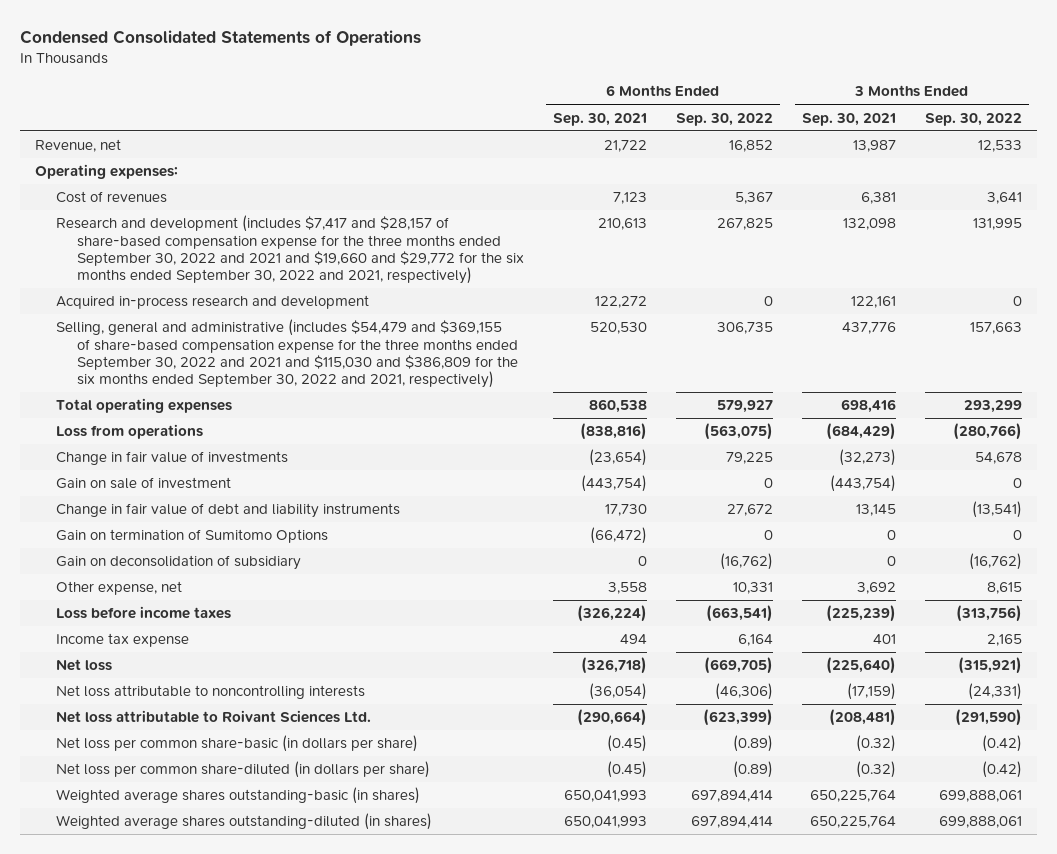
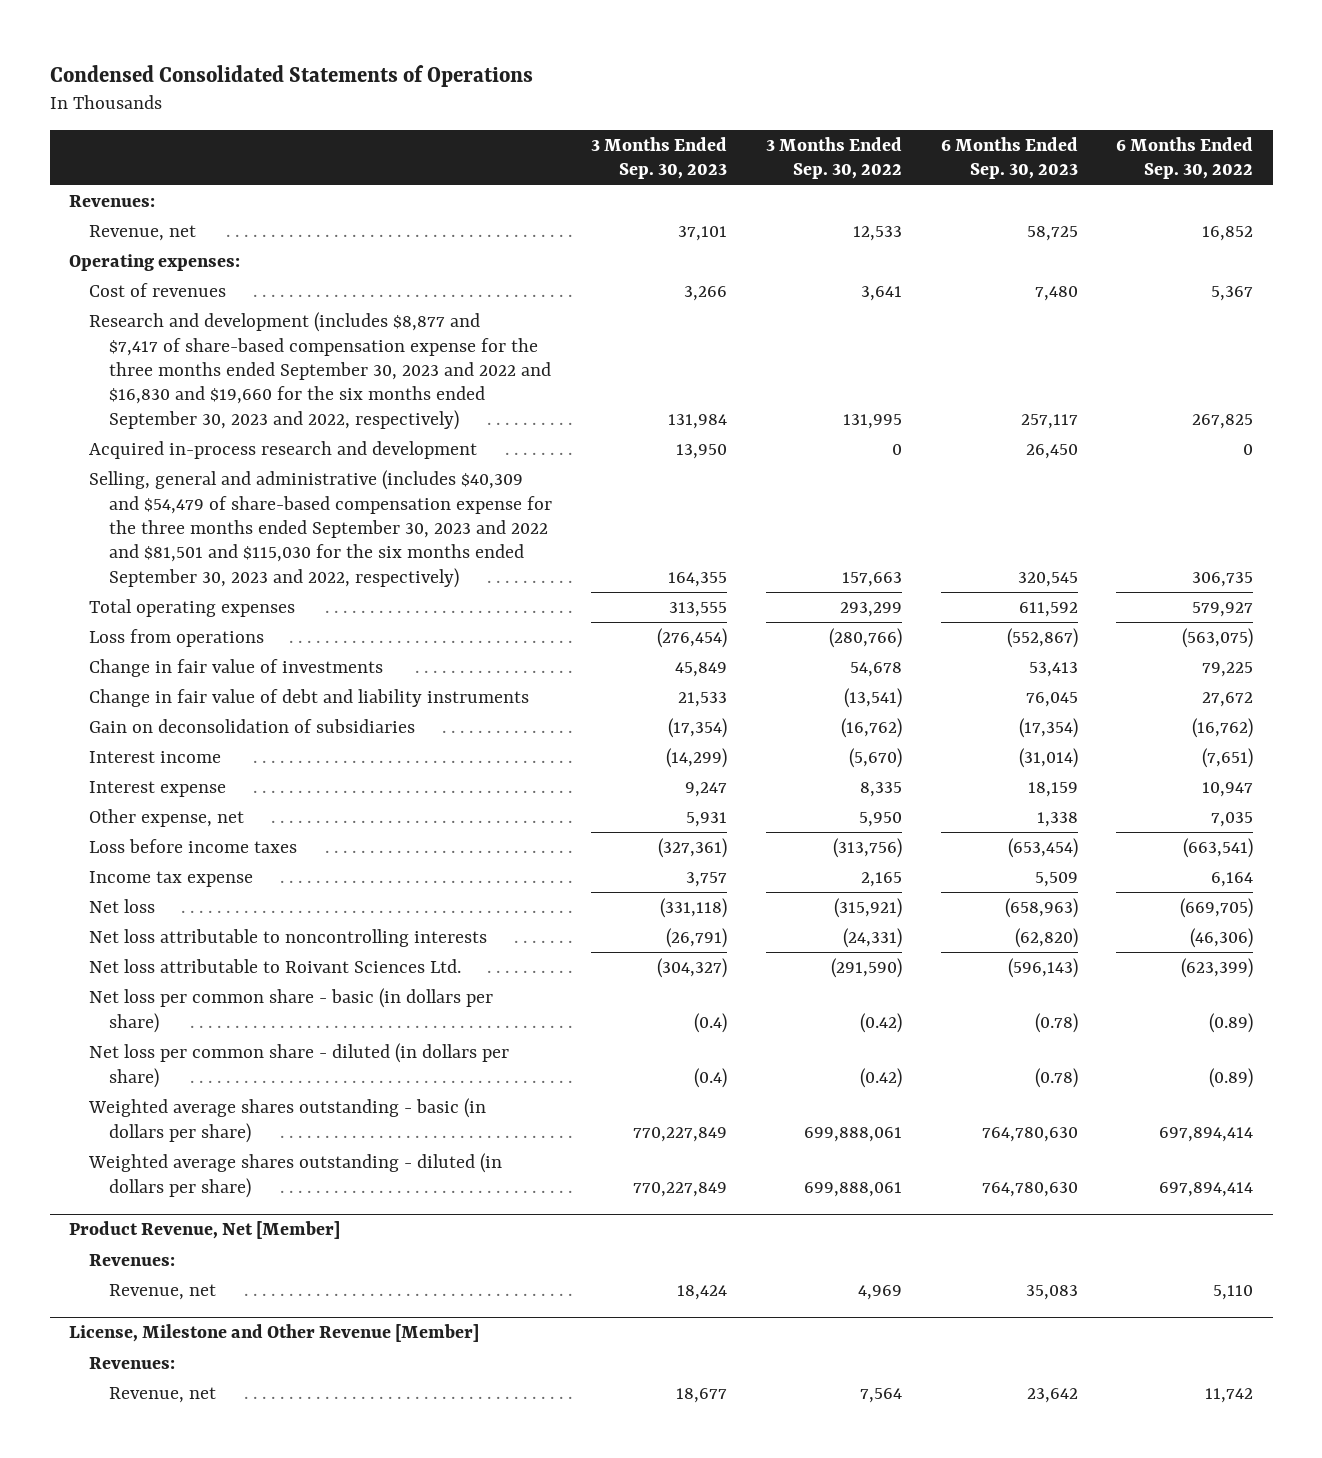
- | 6 Months Ended Sep. 30, 2021 | 6 Months Ended Sep. 30, 2022 | 3 Months Ended Sep. 30, 2021 | 3 Months Ended Sep. 30, 2022
+ | 3 Months Ended Sep. 30, 2023 | 3 Months Ended Sep. 30, 2022 | 6 Months Ended Sep. 30, 2023 | 6 Months Ended Sep. 30, 2022
+ Revenues:
- Research and development (includes $7,417 and $28,157 of share-based compensation expense for the three months ended September 30, 2022 and 2021 and $19,660 and $29,772 for the six months ended September 30, 2022 and 2021, respectively) | 210,613 | 267,825 | 132,098 | 131,995
+ Research and development (includes $8,877 and $7,417 of share-based compensation expense for the three months ended September 30, 2023 and 2022 and $16,830 and $19,660 for the six months ended September 30, 2023 and 2022, respectively) | 131,984 | 131,995 | 257,117 | 267,825
- Selling, general and administrative (includes $54,479 and $369,155 of share-based compensation expense for the three months ended September 30, 2022 and 2021 and $115,030 and $386,809 for the six months ended September 30, 2022 and 2021, respectively) | 520,530 | 306,735 | 437,776 | 157,663
+ Selling, general and administrative (includes $40,309 and $54,479 of share-based compensation expense for the three months ended September 30, 2023 and 2022 and $81,501 and $115,030 for the six months ended September 30, 2023 and 2022, respectively) | 164,355 | 157,663 | 320,545 | 306,735
- Gain on sale of investment | (443,754) | 0 | (443,754) | 0
- Gain on termination of Sumitomo Options | (66,472) | 0 | 0 | 0
- Gain on deconsolidation of subsidiary | 0 | (16,762) | 0 | (16,762)
- Other expense, net | 3,558 | 10,331 | 3,692 | 8,615
+ Gain on deconsolidation of subsidiaries | (17,354) | (16,762) | (17,354) | (16,762)
+ Interest income | (14,299) | (5,670) | (31,014) | (7,651)
+ Interest expense | 9,247 | 8,335 | 18,159 | 10,947
+ Other expense, net | 5,931 | 5,950 | 1,338 | 7,035
- Net loss per common share-basic (in dollars per share) | (0.45) | (0.89) | (0.32) | (0.42)
- Net loss per common share-diluted (in dollars per share) | (0.45) | (0.89) | (0.32) | (0.42)
- Weighted average shares outstanding-basic (in shares) | 650,041,993 | 697,894,414 | 650,225,764 | 699,888,061
- Weighted average shares outstanding-diluted (in shares) | 650,041,993 | 697,894,414 | 650,225,764 | 699,888,061
+ Net loss per common share - basic (in dollars per share) | (0.4) | (0.42) | (0.78) | (0.89)
+ Net loss per common share - diluted (in dollars per share) | (0.4) | (0.42) | (0.78) | (0.89)
+ Weighted average shares outstanding - basic (in dollars per share) | 770,227,849 | 699,888,061 | 764,780,630 | 697,894,414
+ Weighted average shares outstanding - diluted (in dollars per share) | 770,227,849 | 699,888,061 | 764,780,630 | 697,894,414
+ Product Revenue, Net [Member]
+ Revenues:
+ Revenue, net | 18,424 | 4,969 | 35,083 | 5,110
+ License, Milestone and Other Revenue [Member]
+ Revenues:
+ Revenue, net | 18,677 | 7,564 | 23,642 | 11,742

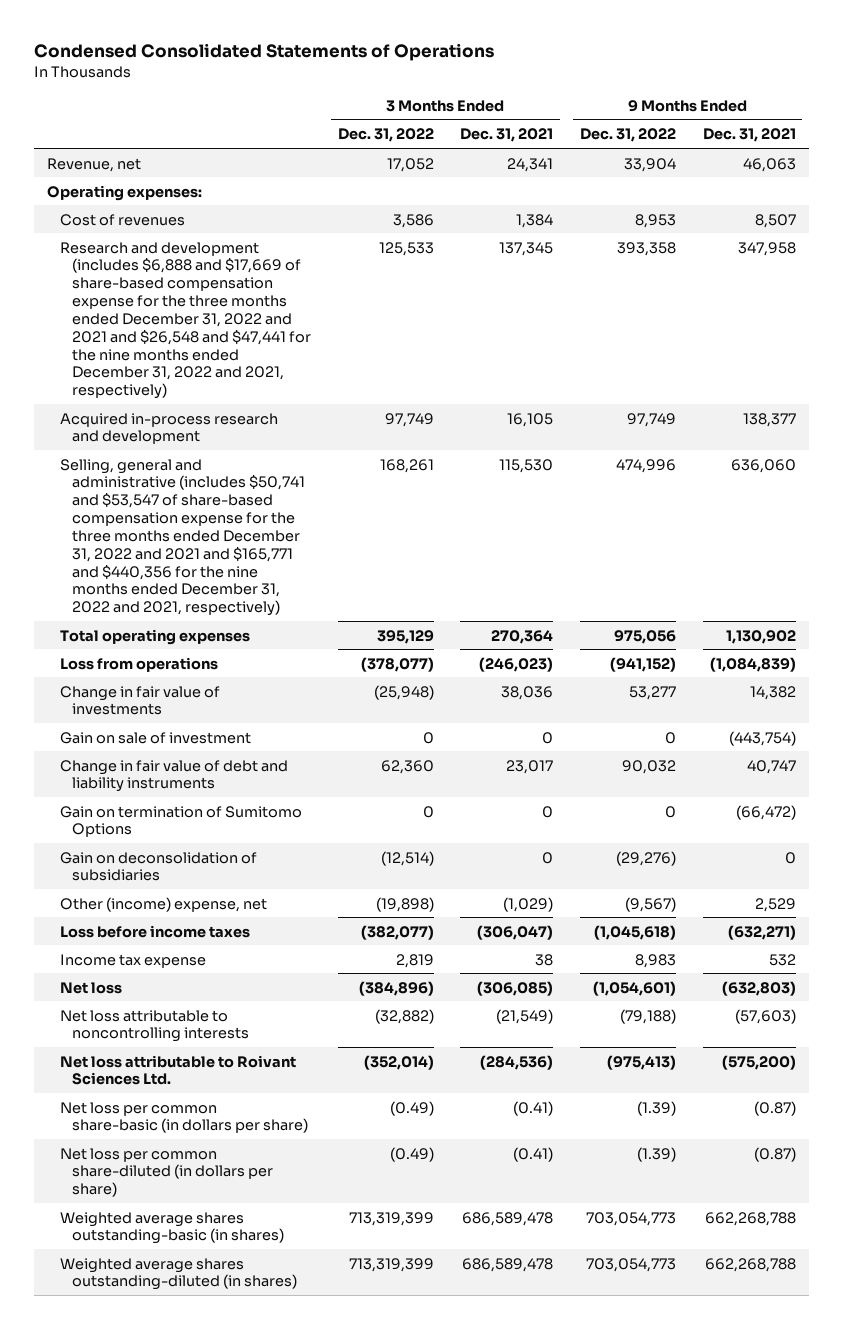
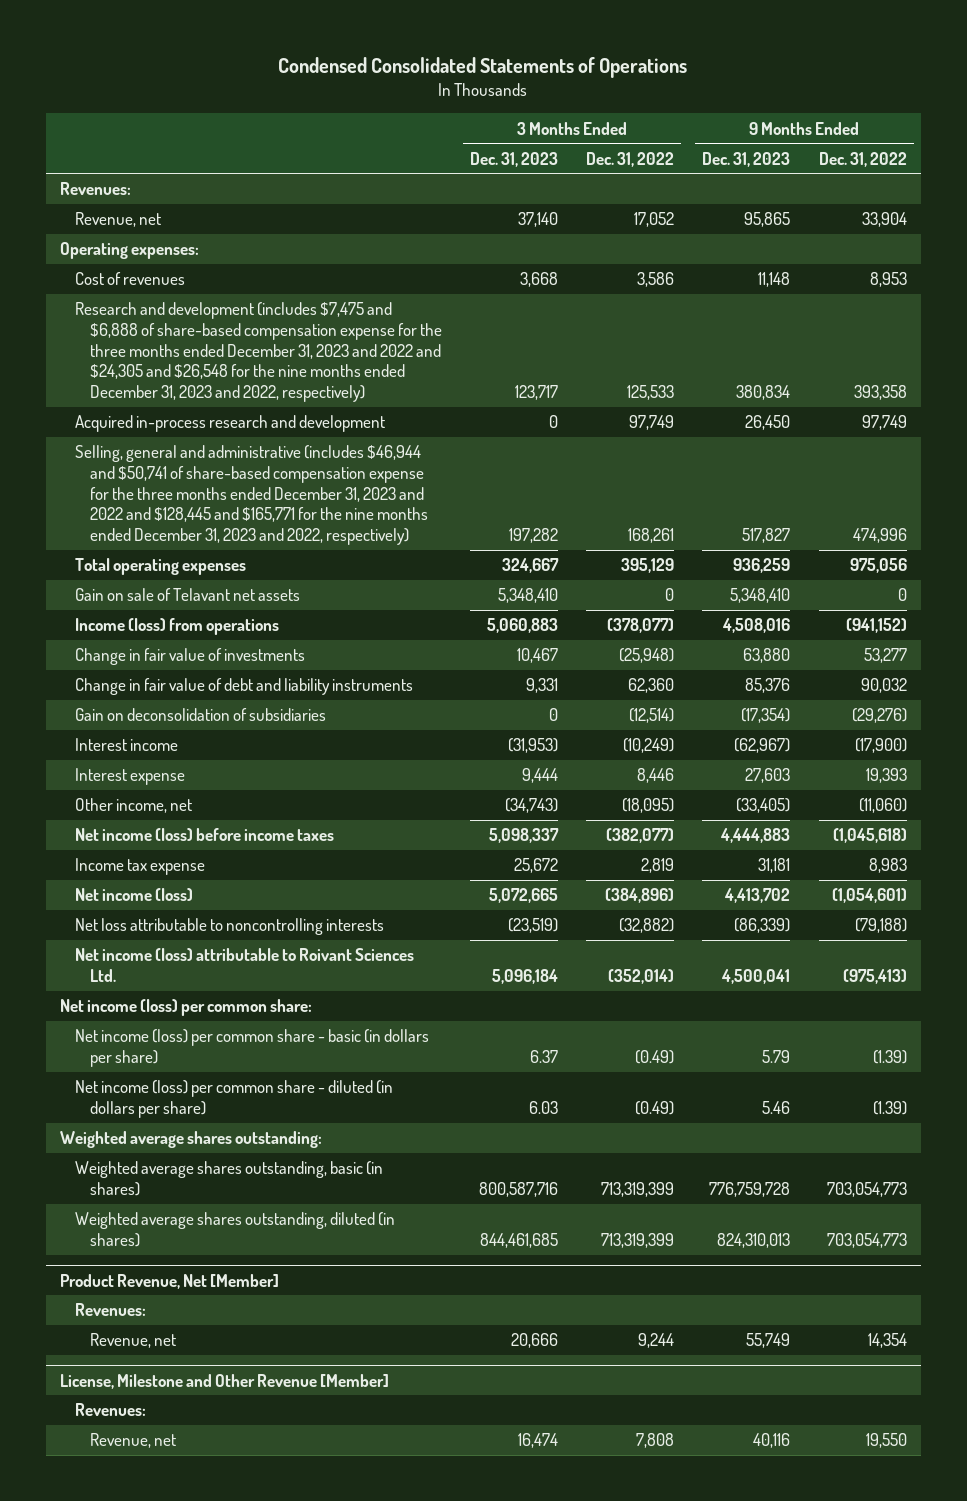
- | 3 Months Ended Dec. 31, 2022 | 3 Months Ended Dec. 31, 2021 | 9 Months Ended Dec. 31, 2022 | 9 Months Ended Dec. 31, 2021
+ | 3 Months Ended Dec. 31, 2023 | 3 Months Ended Dec. 31, 2022 | 9 Months Ended Dec. 31, 2023 | 9 Months Ended Dec. 31, 2022
+ Revenues:
- Research and development (includes $6,888 and $17,669 of share-based compensation expense for the three months ended December 31, 2022 and 2021 and $26,548 and $47,441 for the nine months ended December 31, 2022 and 2021, respectively) | 125,533 | 137,345 | 393,358 | 347,958
+ Research and development (includes $7,475 and $6,888 of share-based compensation expense for the three months ended December 31, 2023 and 2022 and $24,305 and $26,548 for the nine months ended December 31, 2023 and 2022, respectively) | 123,717 | 125,533 | 380,834 | 393,358
- Selling, general and administrative (includes $50,741 and $53,547 of share-based compensation expense for the three months ended December 31, 2022 and 2021 and $165,771 and $440,356 for the nine months ended December 31, 2022 and 2021, respectively) | 168,261 | 115,530 | 474,996 | 636,060
+ Selling, general and administrative (includes $46,944 and $50,741 of share-based compensation expense for the three months ended December 31, 2023 and 2022 and $128,445 and $165,771 for the nine months ended December 31, 2023 and 2022, respectively) | 197,282 | 168,261 | 517,827 | 474,996
- Loss from operations | (378,077) | (246,023) | (941,152) | (1,084,839)
+ Gain on sale of Telavant net assets | 5,348,410 | 0 | 5,348,410 | 0
+ Income (loss) from operations | 5,060,883 | (378,077) | 4,508,016 | (941,152)
- Gain on sale of investment | 0 | 0 | 0 | (443,754)
- Gain on termination of Sumitomo Options | 0 | 0 | 0 | (66,472)
- Other (income) expense, net | (19,898) | (1,029) | (9,567) | 2,529
- Loss before income taxes | (382,077) | (306,047) | (1,045,618) | (632,271)
+ Interest income | (31,953) | (10,249) | (62,967) | (17,900)
+ Interest expense | 9,444 | 8,446 | 27,603 | 19,393
+ Other income, net | (34,743) | (18,095) | (33,405) | (11,060)
+ Net income (loss) before income taxes | 5,098,337 | (382,077) | 4,444,883 | (1,045,618)
- Net loss | (384,896) | (306,085) | (1,054,601) | (632,803)
+ Net income (loss) | 5,072,665 | (384,896) | 4,413,702 | (1,054,601)
- Net loss attributable to Roivant Sciences Ltd. | (352,014) | (284,536) | (975,413) | (575,200)
- Net loss per common share-basic (in dollars per share) | (0.49) | (0.41) | (1.39) | (0.87)
- Net loss per common share-diluted (in dollars per share) | (0.49) | (0.41) | (1.39) | (0.87)
- Weighted average shares outstanding-basic (in shares) | 713,319,399 | 686,589,478 | 703,054,773 | 662,268,788
- Weighted average shares outstanding-diluted (in shares) | 713,319,399 | 686,589,478 | 703,054,773 | 662,268,788
+ Net income (loss) attributable to Roivant Sciences Ltd. | 5,096,184 | (352,014) | 4,500,041 | (975,413)
+ Net income (loss) per common share:
+ Net income (loss) per common share - basic (in dollars per share) | 6.37 | (0.49) | 5.79 | (1.39)
+ Net income (loss) per common share - diluted (in dollars per share) | 6.03 | (0.49) | 5.46 | (1.39)
+ Weighted average shares outstanding:
+ Weighted average shares outstanding, basic (in shares) | 800,587,716 | 713,319,399 | 776,759,728 | 703,054,773
+ Weighted average shares outstanding, diluted (in shares) | 844,461,685 | 713,319,399 | 824,310,013 | 703,054,773
+ Product Revenue, Net [Member]
+ Revenues:
+ Revenue, net | 20,666 | 9,244 | 55,749 | 14,354
+ License, Milestone and Other Revenue [Member]
+ Revenues:
+ Revenue, net | 16,474 | 7,808 | 40,116 | 19,550

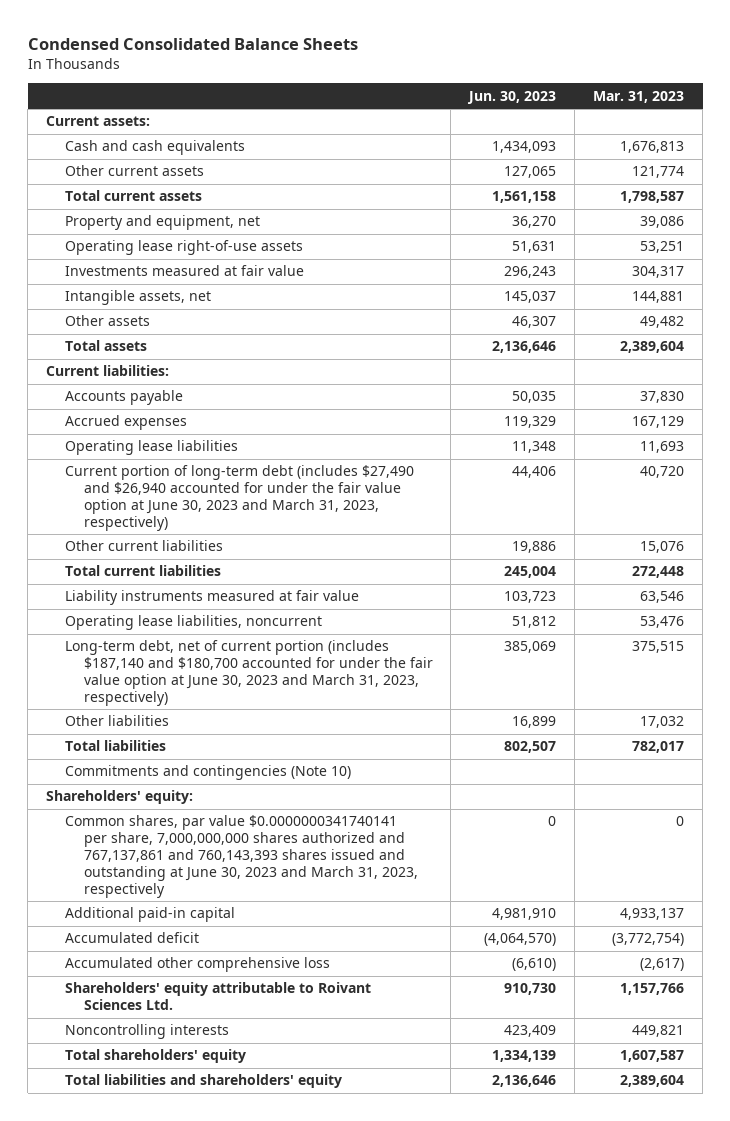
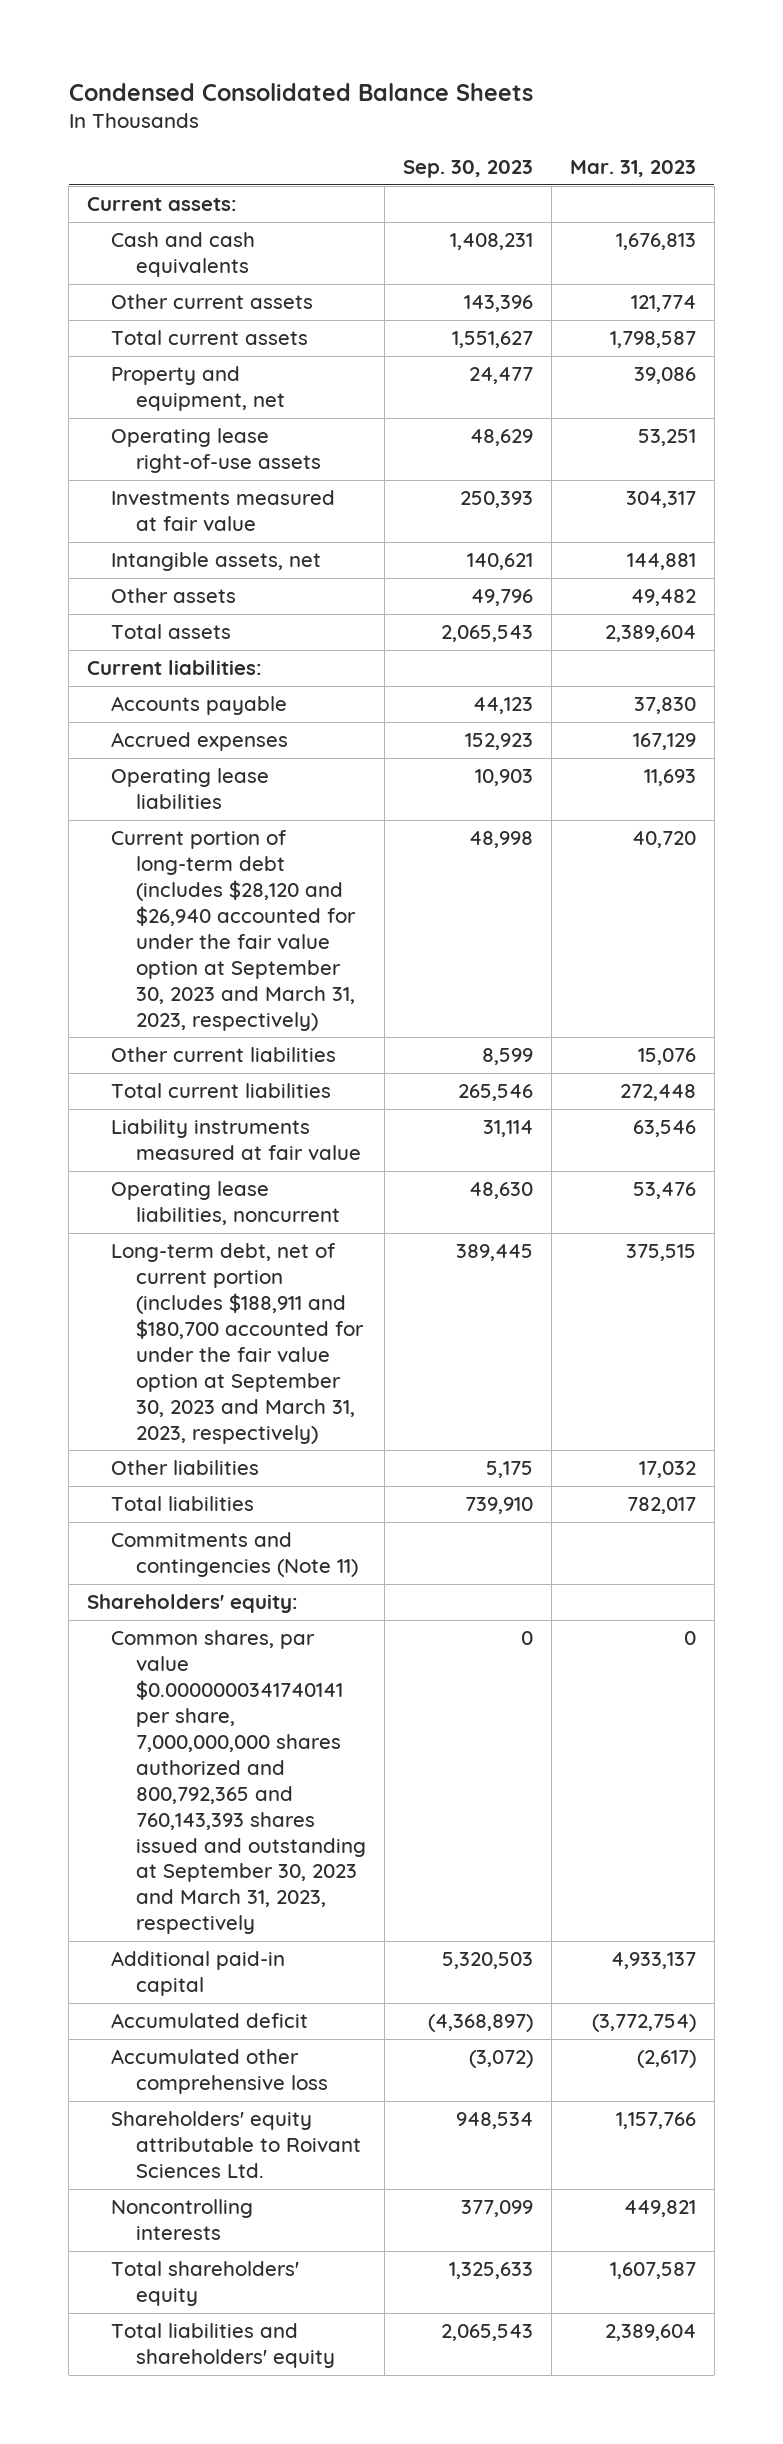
- | Jun. 30, 2023 | Mar. 31, 2023
+ | Sep. 30, 2023 | Mar. 31, 2023
- Current portion of long-term debt (includes $27,490 and $26,940 accounted for under the fair value option at June 30, 2023 and March 31, 2023, respectively) | 44,406 | 40,720
+ Current portion of long-term debt (includes $28,120 and $26,940 accounted for under the fair value option at September 30, 2023 and March 31, 2023, respectively) | 48,998 | 40,720
- Long-term debt, net of current portion (includes $187,140 and $180,700 accounted for under the fair value option at June 30, 2023 and March 31, 2023, respectively) | 385,069 | 375,515
+ Long-term debt, net of current portion (includes $188,911 and $180,700 accounted for under the fair value option at September 30, 2023 and March 31, 2023, respectively) | 389,445 | 375,515
- Commitments and contingencies (Note 10)
+ Commitments and contingencies (Note 11)
- Common shares, par value $0.0000000341740141 per share, 7,000,000,000 shares authorized and 767,137,861 and 760,143,393 shares issued and outstanding at June 30, 2023 and March 31, 2023, respectively | 0 | 0
+ Common shares, par value $0.0000000341740141 per share, 7,000,000,000 shares authorized and 800,792,365 and 760,143,393 shares issued and outstanding at September 30, 2023 and March 31, 2023, respectively | 0 | 0

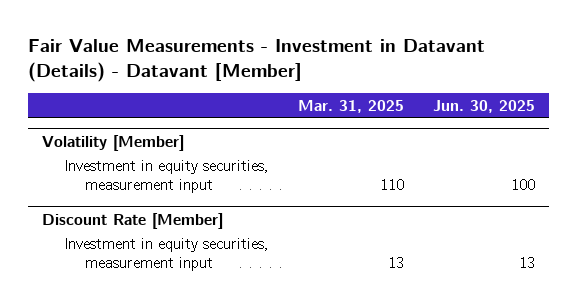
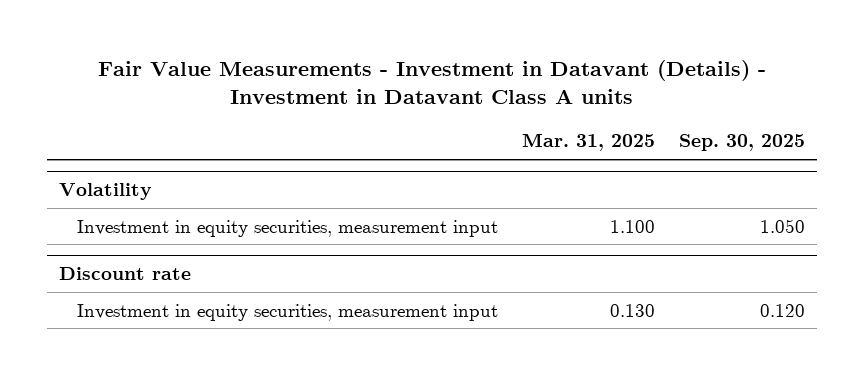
- Fair Value Measurements - Investment in Datavant (Details) - Datavant [Member]
+ Fair Value Measurements - Investment in Datavant (Details) - Investment in Datavant Class A units
- | Mar. 31, 2025 | Jun. 30, 2025
+ | Mar. 31, 2025 | Sep. 30, 2025
- Volatility [Member]
- Investment in equity securities, measurement input | 110 | 100
- Discount Rate [Member]
- Investment in equity securities, measurement input | 13 | 13
+ Volatility
+ Investment in equity securities, measurement input | 1.100 | 1.050
+ Discount rate
+ Investment in equity securities, measurement input | 0.130 | 0.120

